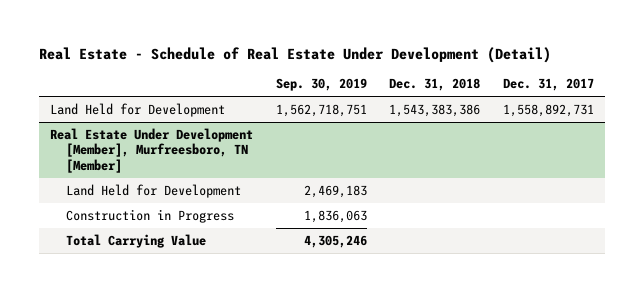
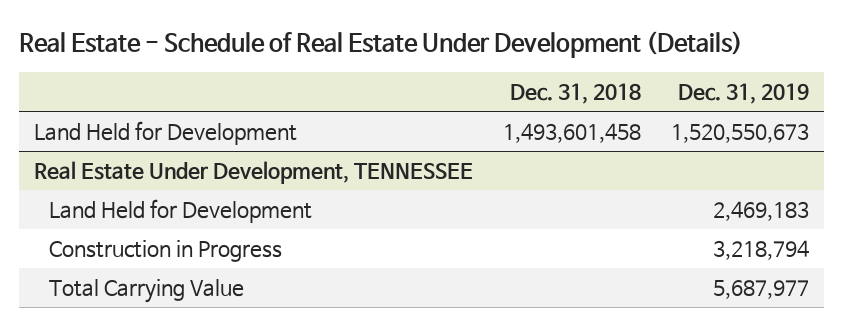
- Real Estate - Schedule of Real Estate Under Development (Detail)
+ Real Estate - Schedule of Real Estate Under Development (Details)
- | Sep. 30, 2019 | Dec. 31, 2018 | Dec. 31, 2017
+ | Dec. 31, 2018 | Dec. 31, 2019
- Land Held for Development | 1,562,718,751 | 1,543,383,386 | 1,558,892,731
- Real Estate Under Development [Member], Murfreesboro, TN [Member]
+ Land Held for Development | 1,493,601,458 | 1,520,550,673
+ Real Estate Under Development, TENNESSEE

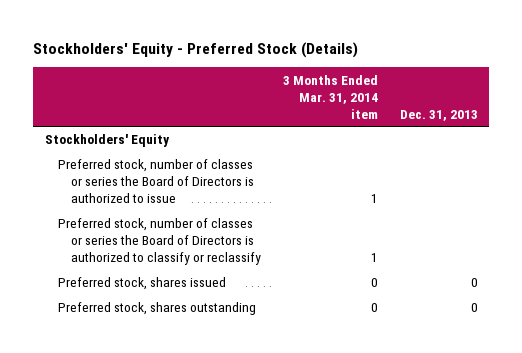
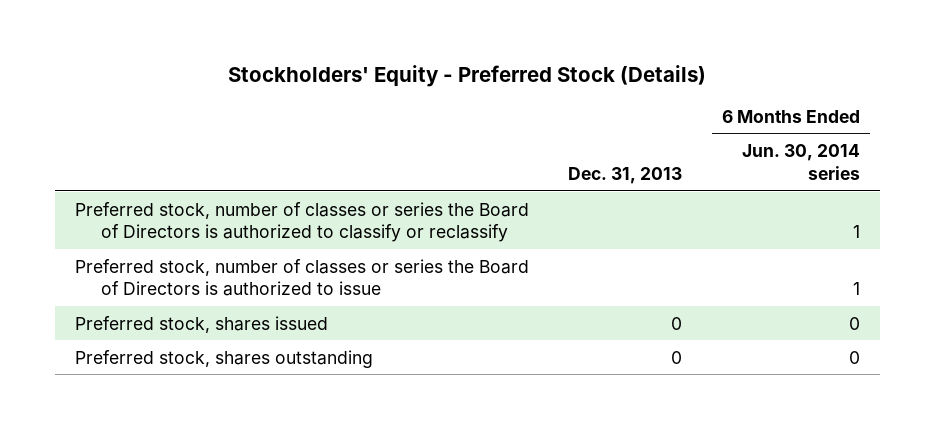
- | 3 Months Ended Mar. 31, 2014 item | Dec. 31, 2013
+ | Dec. 31, 2013 | 6 Months Ended Jun. 30, 2014 series
- Stockholders' Equity
moved down: Preferred stock, number of classes or series the Board of Directors is authorized to issue | | 1

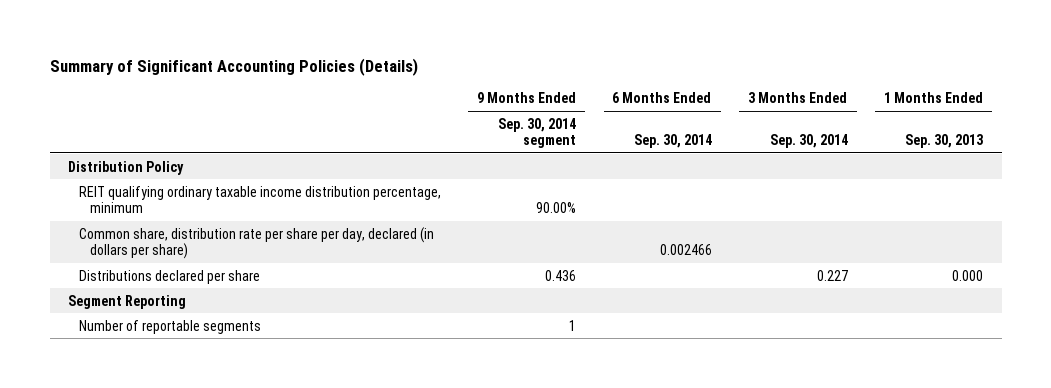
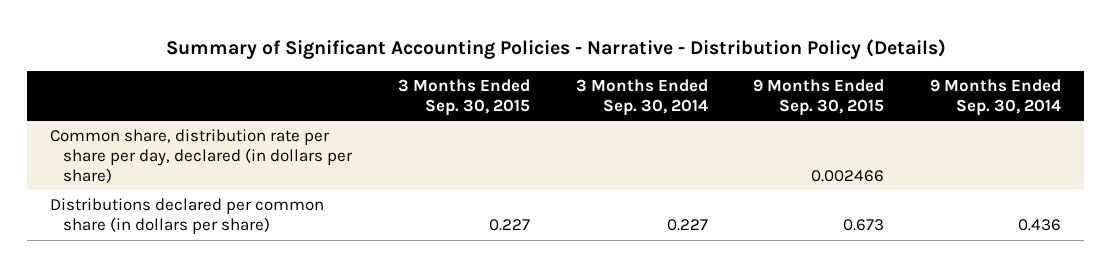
- Summary of Significant Accounting Policies (Details)
+ Summary of Significant Accounting Policies - Narrative - Distribution Policy (Details)
- | 9 Months Ended Sep. 30, 2014 segment | 6 Months Ended Sep. 30, 2014 | 3 Months Ended Sep. 30, 2014 | 1 Months Ended Sep. 30, 2013
+ | 3 Months Ended Sep. 30, 2015 | 3 Months Ended Sep. 30, 2014 | 9 Months Ended Sep. 30, 2015 | 9 Months Ended Sep. 30, 2014
- Distribution Policy
- REIT qualifying ordinary taxable income distribution percentage, minimum | 90.00% | | |
- Distributions declared per share | 0.436 | | 0.227 | 0.000
- Segment Reporting
- Number of reportable segments | 1 | | |
+ Distributions declared per common share (in dollars per share) | 0.227 | 0.227 | 0.673 | 0.436

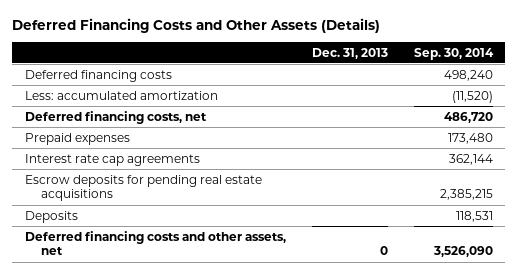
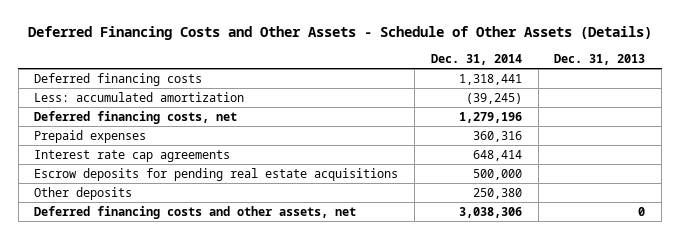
- Deferred Financing Costs and Other Assets (Details)
+ Deferred Financing Costs and Other Assets - Schedule of Other Assets (Details)
- | Dec. 31, 2013 | Sep. 30, 2014
+ | Dec. 31, 2014 | Dec. 31, 2013
- Deposits | | 118,531
+ Other deposits | 250,380 |

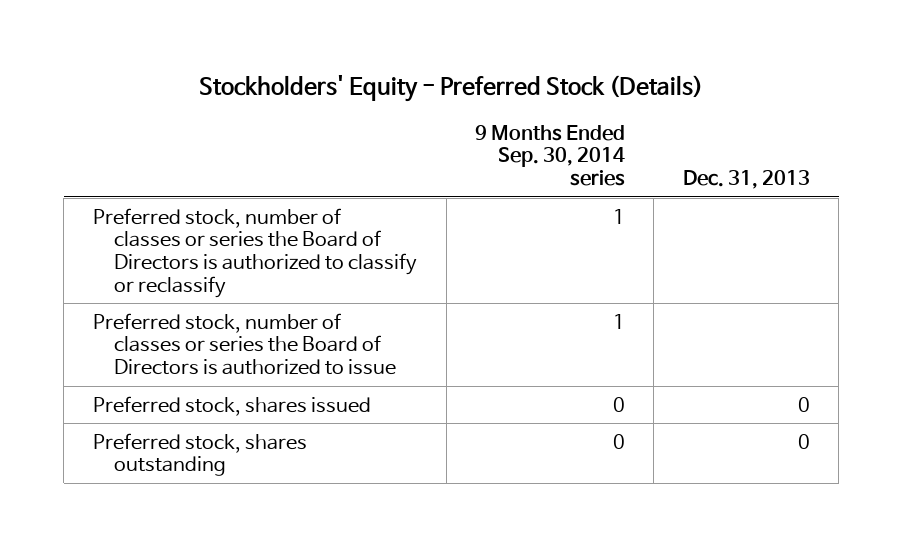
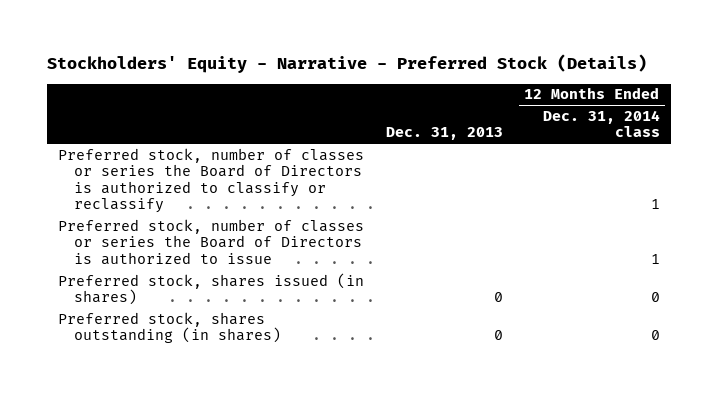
- Stockholders' Equity - Preferred Stock (Details)
+ Stockholders' Equity - Narrative - Preferred Stock (Details)
- | 9 Months Ended Sep. 30, 2014 series | Dec. 31, 2013
+ | Dec. 31, 2013 | 12 Months Ended Dec. 31, 2014 class
- Preferred stock, shares issued | 0 | 0
- Preferred stock, shares outstanding | 0 | 0
+ Preferred stock, shares issued (in shares) | 0 | 0
+ Preferred stock, shares outstanding (in shares) | 0 | 0

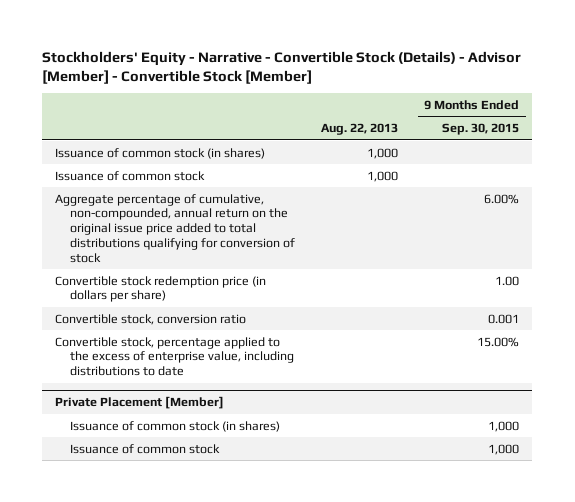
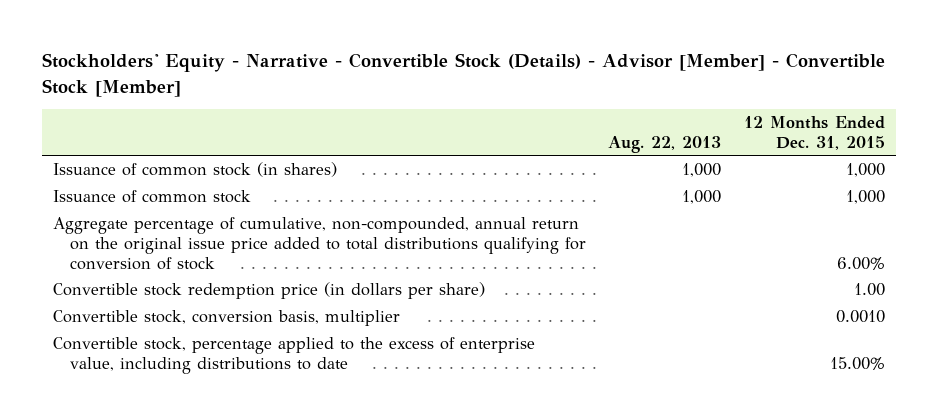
- | Aug. 22, 2013 | 9 Months Ended Sep. 30, 2015
+ | Aug. 22, 2013 | 12 Months Ended Dec. 31, 2015
- Convertible stock, conversion ratio | | 0.001
+ Convertible stock, conversion basis, multiplier | | 0.0010
- Private Placement [Member]
- Issuance of common stock (in shares) | | 1,000
- Issuance of common stock | | 1,000

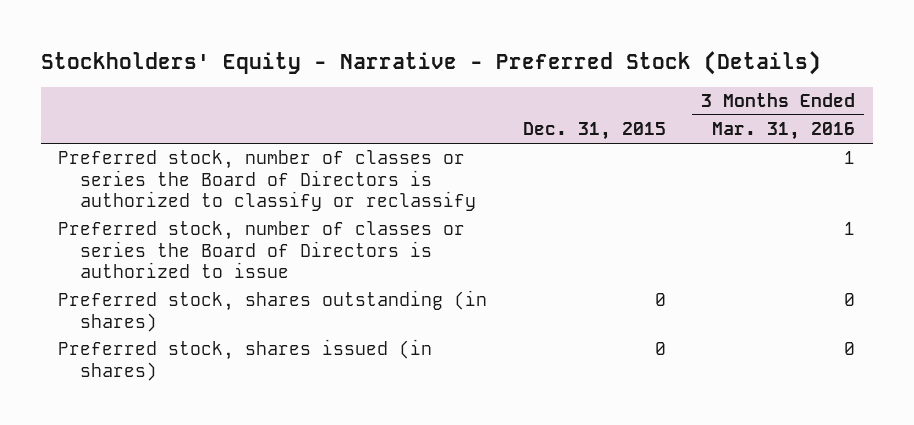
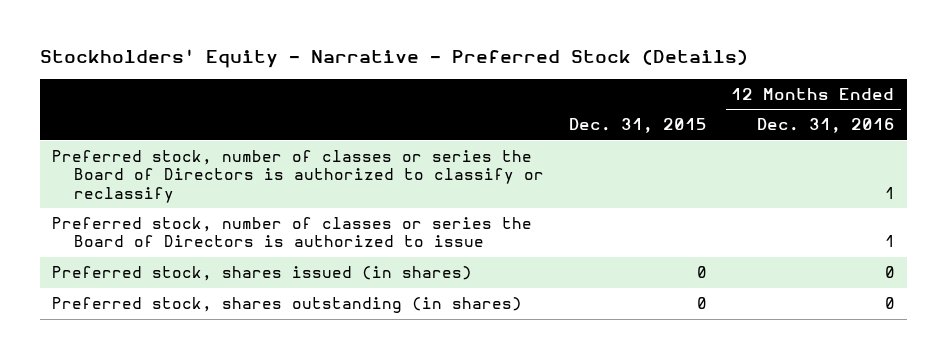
- | Dec. 31, 2015 | 3 Months Ended Mar. 31, 2016
+ | Dec. 31, 2015 | 12 Months Ended Dec. 31, 2016
moved down: Preferred stock, shares outstanding (in shares) | 0 | 0

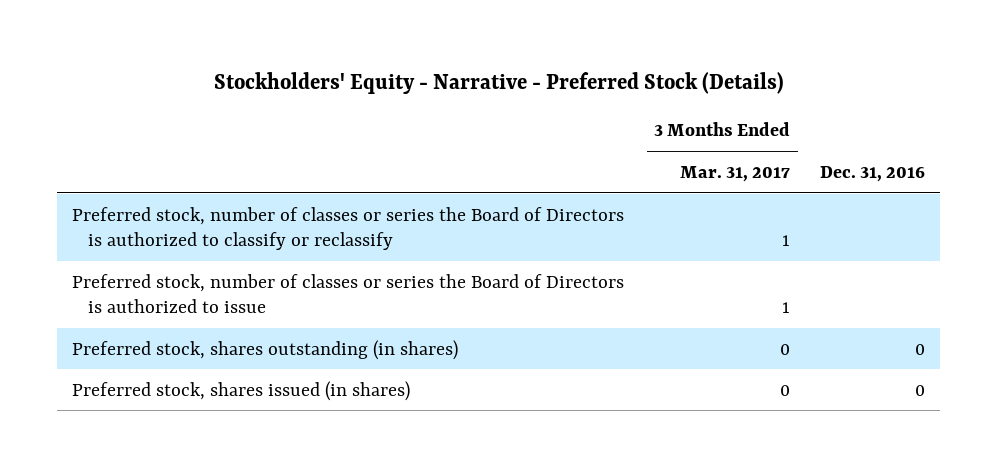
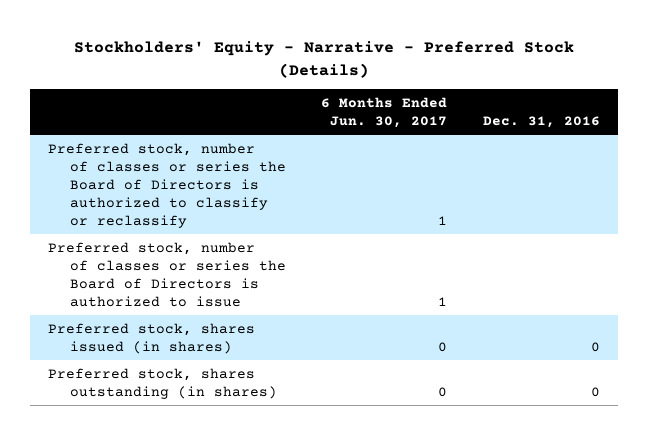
- | 3 Months Ended Mar. 31, 2017 | Dec. 31, 2016
+ | 6 Months Ended Jun. 30, 2017 | Dec. 31, 2016
moved down: Preferred stock, shares outstanding (in shares) | 0 | 0

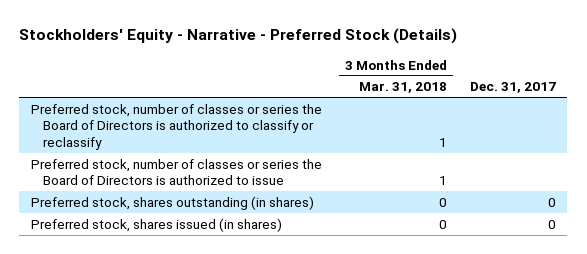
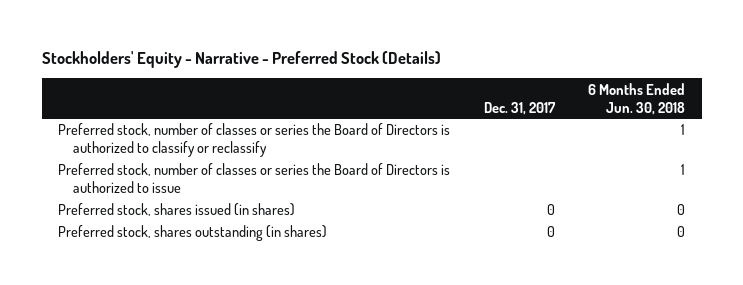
- | 3 Months Ended Mar. 31, 2018 | Dec. 31, 2017
+ | Dec. 31, 2017 | 6 Months Ended Jun. 30, 2018
moved down: Preferred stock, shares outstanding (in shares) | 0 | 0

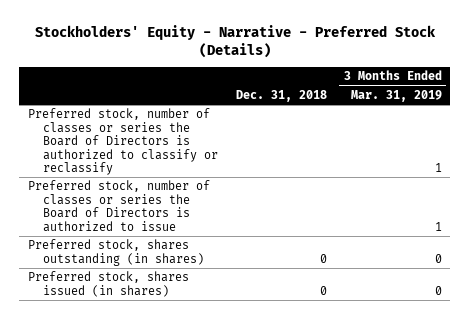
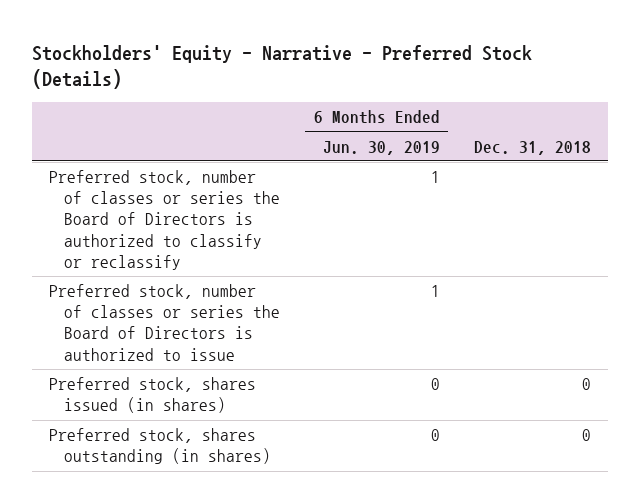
- | Dec. 31, 2018 | 3 Months Ended Mar. 31, 2019
+ | 6 Months Ended Jun. 30, 2019 | Dec. 31, 2018
moved down: Preferred stock, shares outstanding (in shares) | 0 | 0

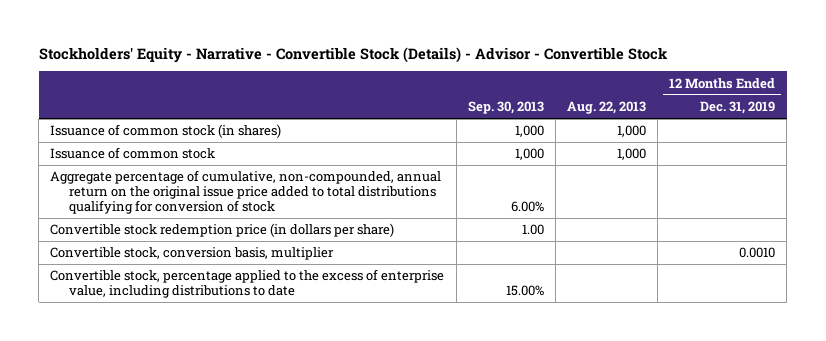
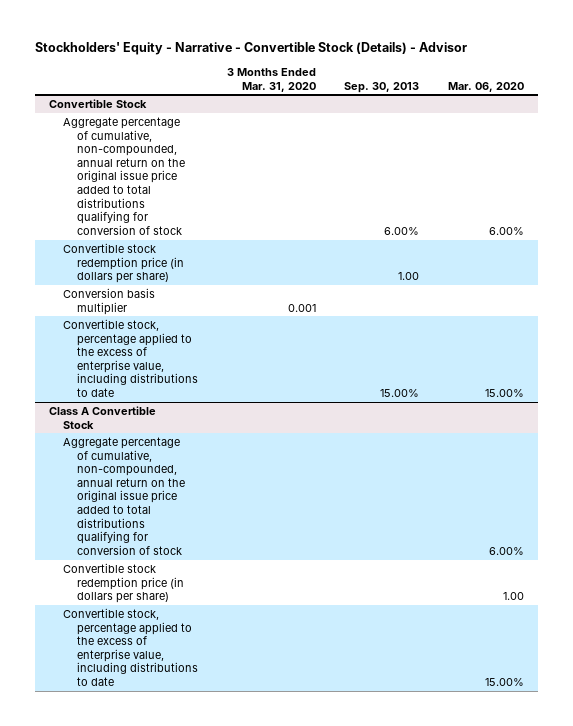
- Stockholders' Equity - Narrative - Convertible Stock (Details) - Advisor - Convertible Stock
+ Stockholders' Equity - Narrative - Convertible Stock (Details) - Advisor
- | Sep. 30, 2013 | Aug. 22, 2013 | 12 Months Ended Dec. 31, 2019
+ | 3 Months Ended Mar. 31, 2020 | Sep. 30, 2013 | Mar. 06, 2020
- Issuance of common stock (in shares) | 1,000 | 1,000 |
- Issuance of common stock | 1,000 | 1,000 |
+ Convertible Stock
- Convertible stock, conversion basis, multiplier | | | 0.0010
+ Conversion basis multiplier | 0.001 | |
+ Class A Convertible Stock
+ Aggregate percentage of cumulative, non-compounded, annual return on the original issue price added to total distributions qualifying for conversion of stock | | | 6.00%
+ Convertible stock redemption price (in dollars per share) | | | 1.00
+ Convertible stock, percentage applied to the excess of enterprise value, including distributions to date | | | 15.00%

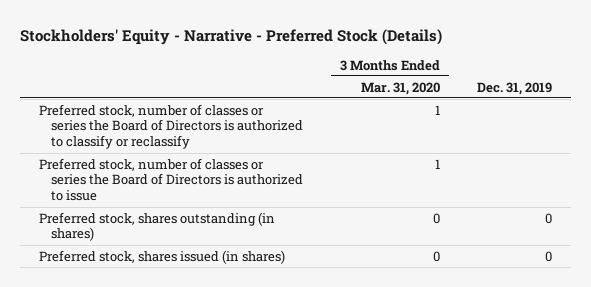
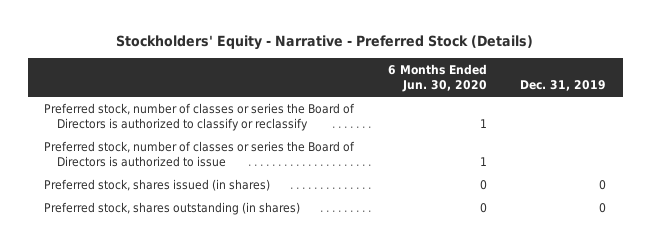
- | 3 Months Ended Mar. 31, 2020 | Dec. 31, 2019
+ | 6 Months Ended Jun. 30, 2020 | Dec. 31, 2019
moved down: Preferred stock, shares outstanding (in shares) | 0 | 0

